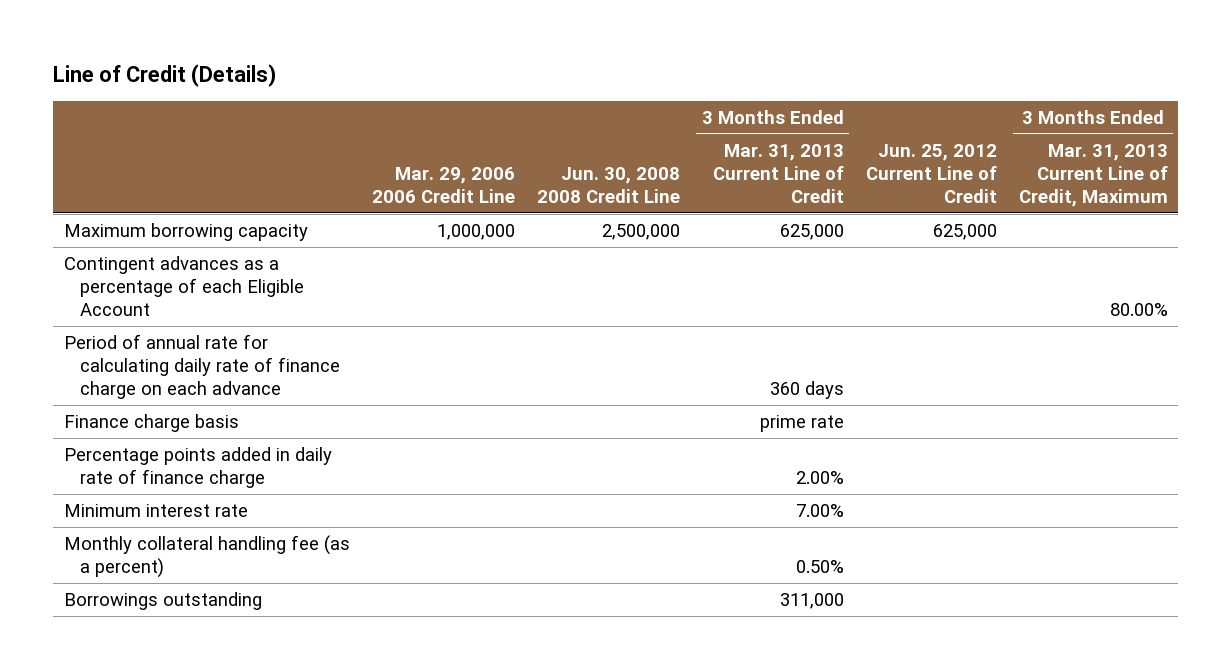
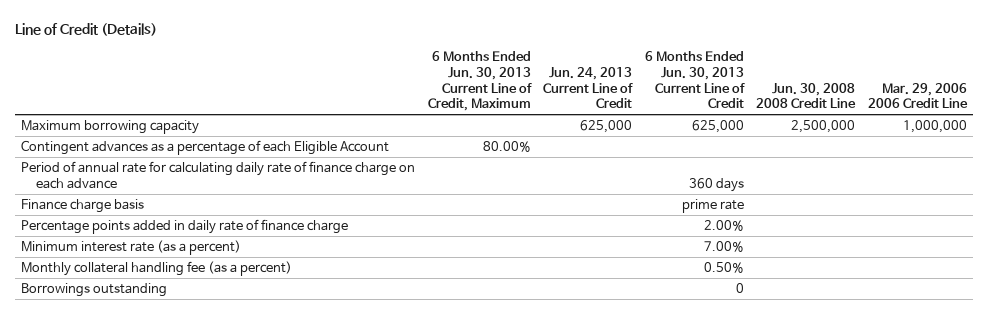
- | Mar. 29, 2006 2006 Credit Line | Jun. 30, 2008 2008 Credit Line | 3 Months Ended Mar. 31, 2013 Current Line of Credit | Jun. 25, 2012 Current Line of Credit | 3 Months Ended Mar. 31, 2013 Current Line of Credit, Maximum
+ | 6 Months Ended Jun. 30, 2013 Current Line of Credit, Maximum | Jun. 24, 2013 Current Line of Credit | 6 Months Ended Jun. 30, 2013 Current Line of Credit | Jun. 30, 2008 2008 Credit Line | Mar. 29, 2006 2006 Credit Line
- Minimum interest rate | | | 7.00% | |
+ Minimum interest rate (as a percent) | | | 7.00% | |

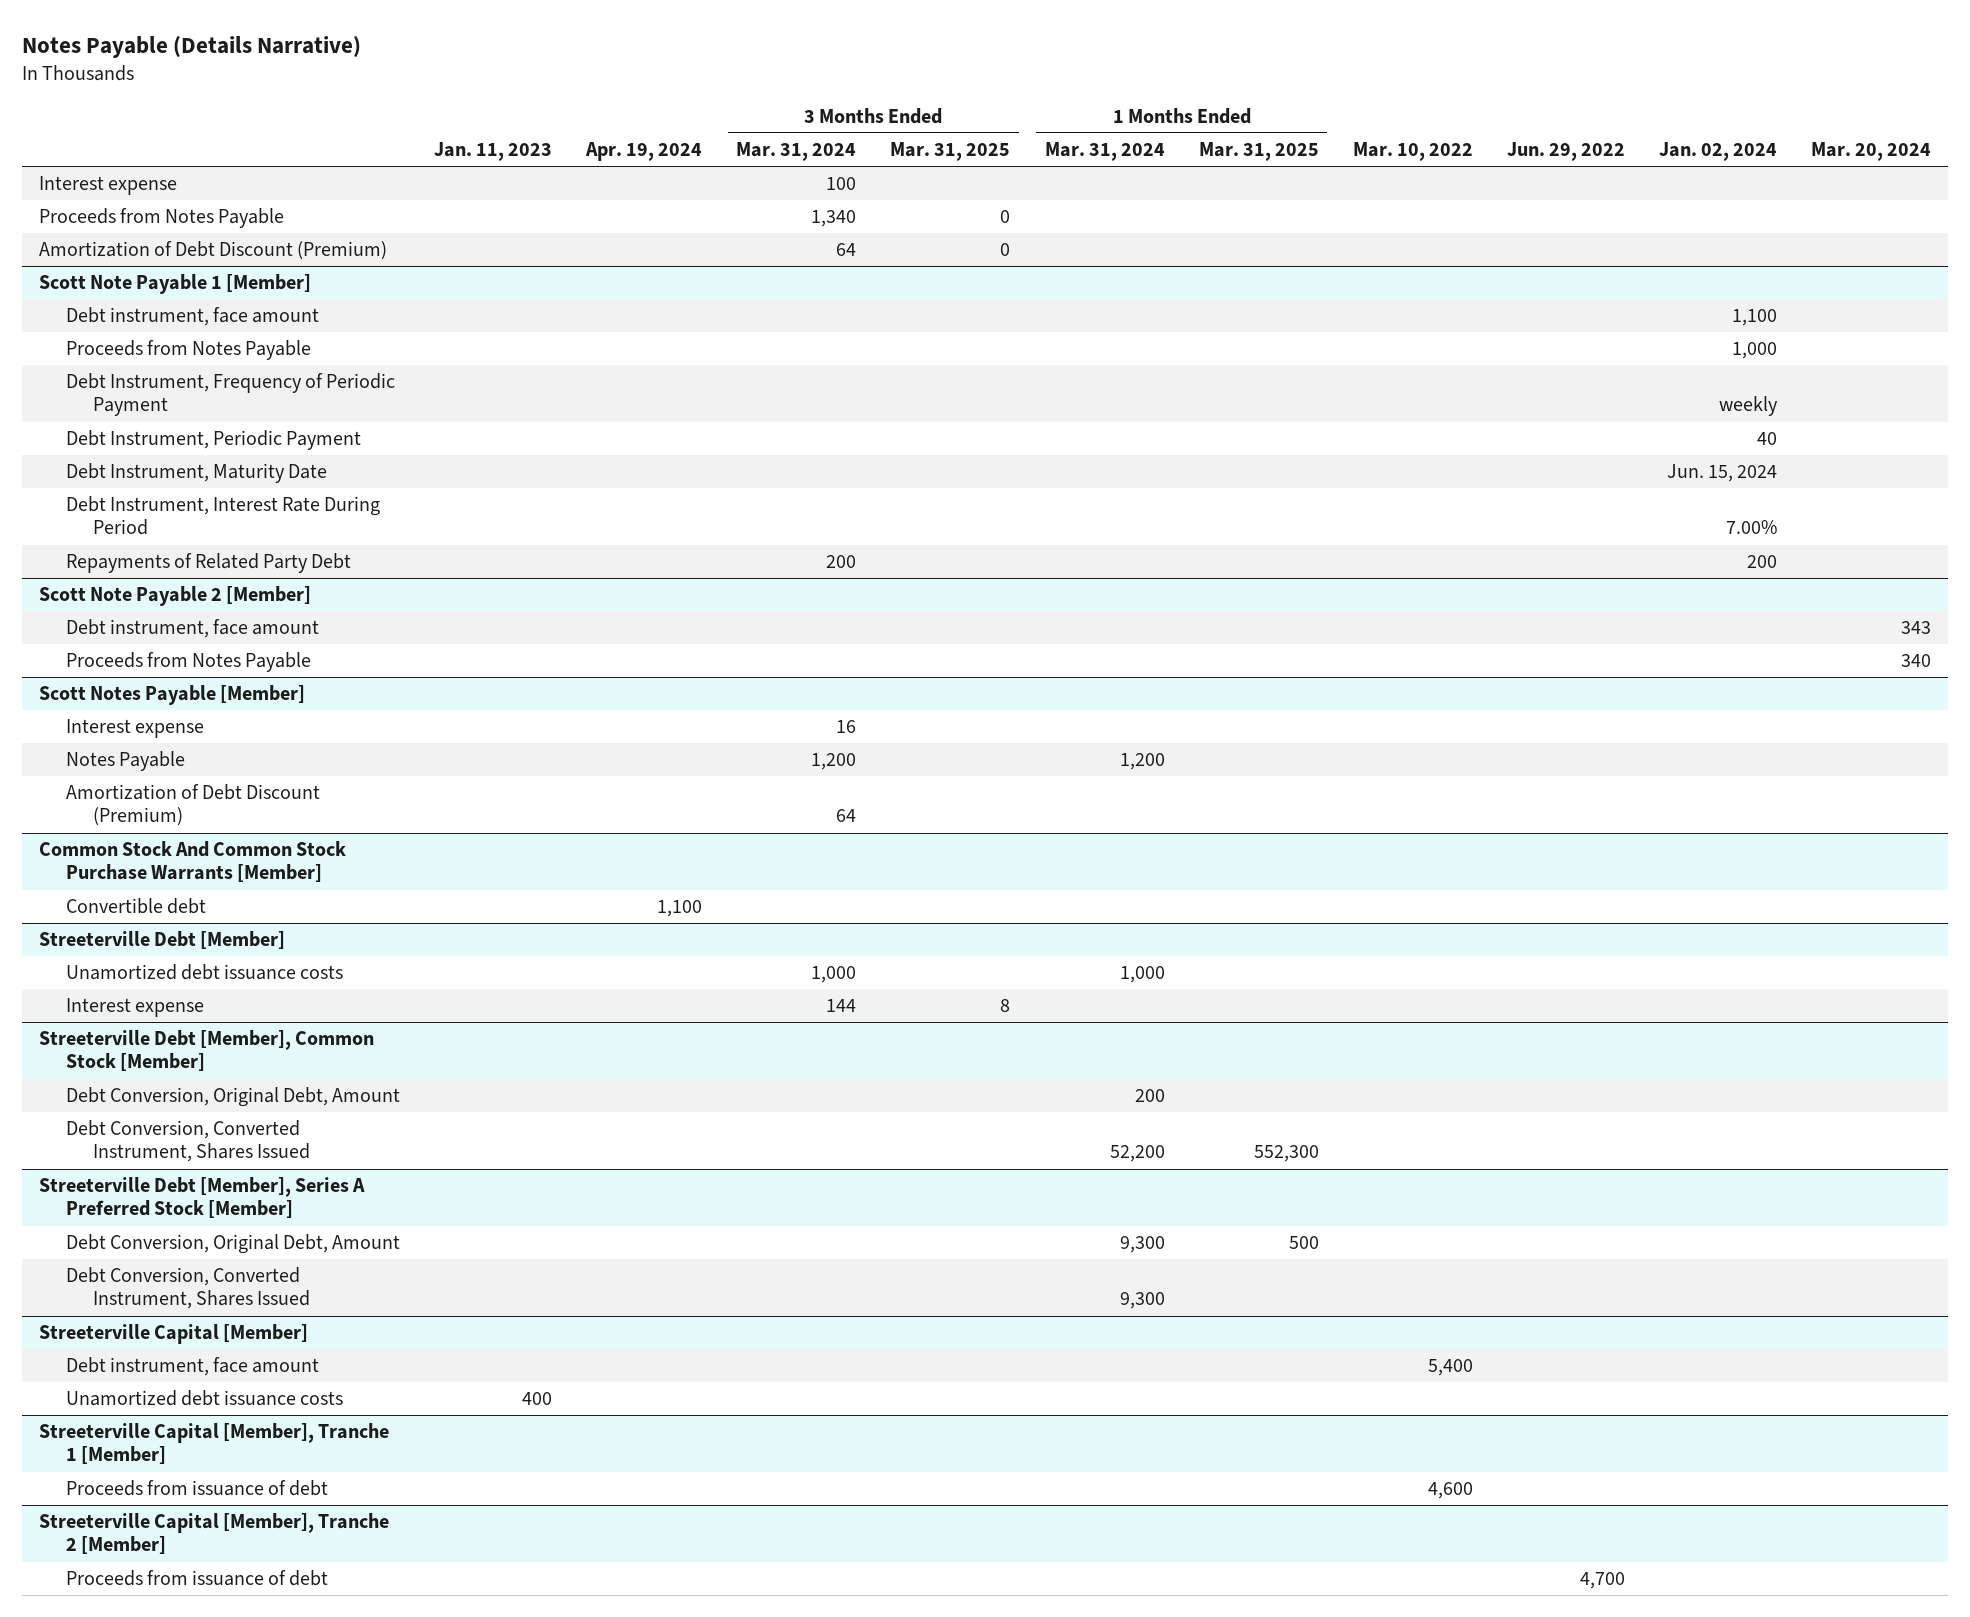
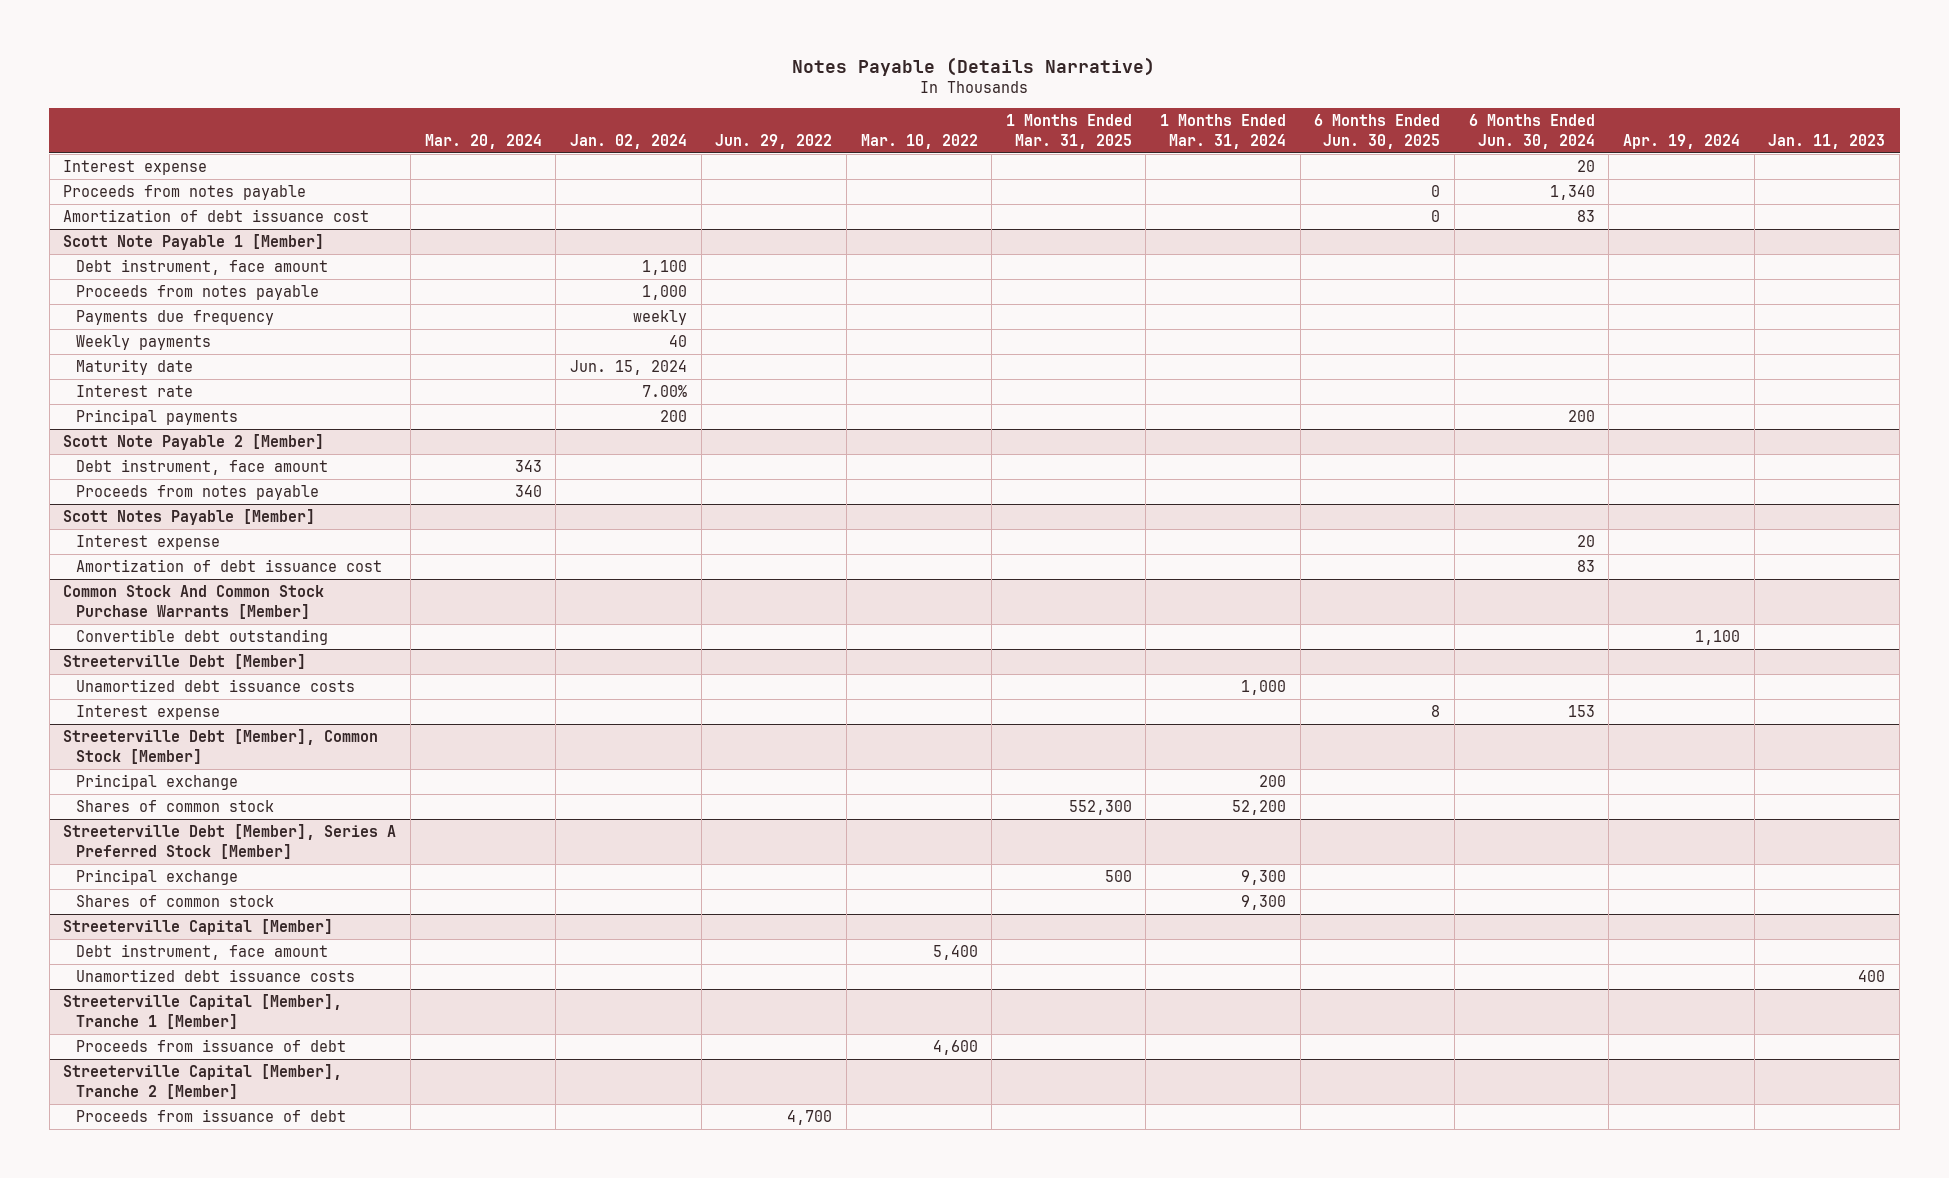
- | Jan. 11, 2023 | Apr. 19, 2024 | 3 Months Ended Mar. 31, 2024 | 3 Months Ended Mar. 31, 2025 | 1 Months Ended Mar. 31, 2024 | 1 Months Ended Mar. 31, 2025 | Mar. 10, 2022 | Jun. 29, 2022 | Jan. 02, 2024 | Mar. 20, 2024
+ | Mar. 20, 2024 | Jan. 02, 2024 | Jun. 29, 2022 | Mar. 10, 2022 | 1 Months Ended Mar. 31, 2025 | 1 Months Ended Mar. 31, 2024 | 6 Months Ended Jun. 30, 2025 | 6 Months Ended Jun. 30, 2024 | Apr. 19, 2024 | Jan. 11, 2023
- Proceeds from Notes Payable | | | 1,340 | 0 | | | | | |
- Amortization of Debt Discount (Premium) | | | 64 | 0 | | | | | |
+ Proceeds from notes payable | | | | | | | 0 | 1,340 | |
+ Amortization of debt issuance cost | | | | | | | 0 | 83 | |
@ Scott Note Payable 1 [Member]
- Proceeds from Notes Payable | | | | | | | | | 1,000 |
- Debt Instrument, Frequency of Periodic Payment | | | | | | | | | weekly |
- Debt Instrument, Periodic Payment | | | | | | | | | 40 |
- Debt Instrument, Maturity Date | | | | | | | | | Jun. 15, 2024 |
- Debt Instrument, Interest Rate During Period | | | | | | | | | 7.00% |
- Repayments of Related Party Debt | | | 200 | | | | | | 200 |
+ Proceeds from notes payable | | 1,000 | | | | | | | |
+ Payments due frequency | | weekly | | | | | | | |
+ Weekly payments | | 40 | | | | | | | |
+ Maturity date | | Jun. 15, 2024 | | | | | | | |
+ Interest rate | | 7.00% | | | | | | | |
+ Principal payments | | 200 | | | | | | 200 | |
@ Scott Note Payable 2 [Member]
- Proceeds from Notes Payable | | | | | | | | | | 340
+ Proceeds from notes payable | 340 | | | | | | | | |
@ Scott Notes Payable [Member]
- Notes Payable | | | 1,200 | | 1,200 | | | | |
- Amortization of Debt Discount (Premium) | | | 64 | | | | | | |
+ Amortization of debt issuance cost | | | | | | | | 83 | |
@ Common Stock And Common Stock Purchase Warrants [Member]
- Convertible debt | | 1,100 | | | | | | | |
+ Convertible debt outstanding | | | | | | | | | 1,100 |
@ Streeterville Debt [Member], Common Stock [Member]
- Debt Conversion, Original Debt, Amount | | | | | 200 | | | | |
- Debt Conversion, Converted Instrument, Shares Issued | | | | | 52,200 | 552,300 | | | |
+ Principal exchange | | | | | | 200 | | | |
+ Shares of common stock | | | | | 552,300 | 52,200 | | | |
@ Streeterville Debt [Member], Series A Preferred Stock [Member]
- Debt Conversion, Original Debt, Amount | | | | | 9,300 | 500 | | | |
- Debt Conversion, Converted Instrument, Shares Issued | | | | | 9,300 | | | | |
+ Principal exchange | | | | | 500 | 9,300 | | | |
+ Shares of common stock | | | | | | 9,300 | | | |

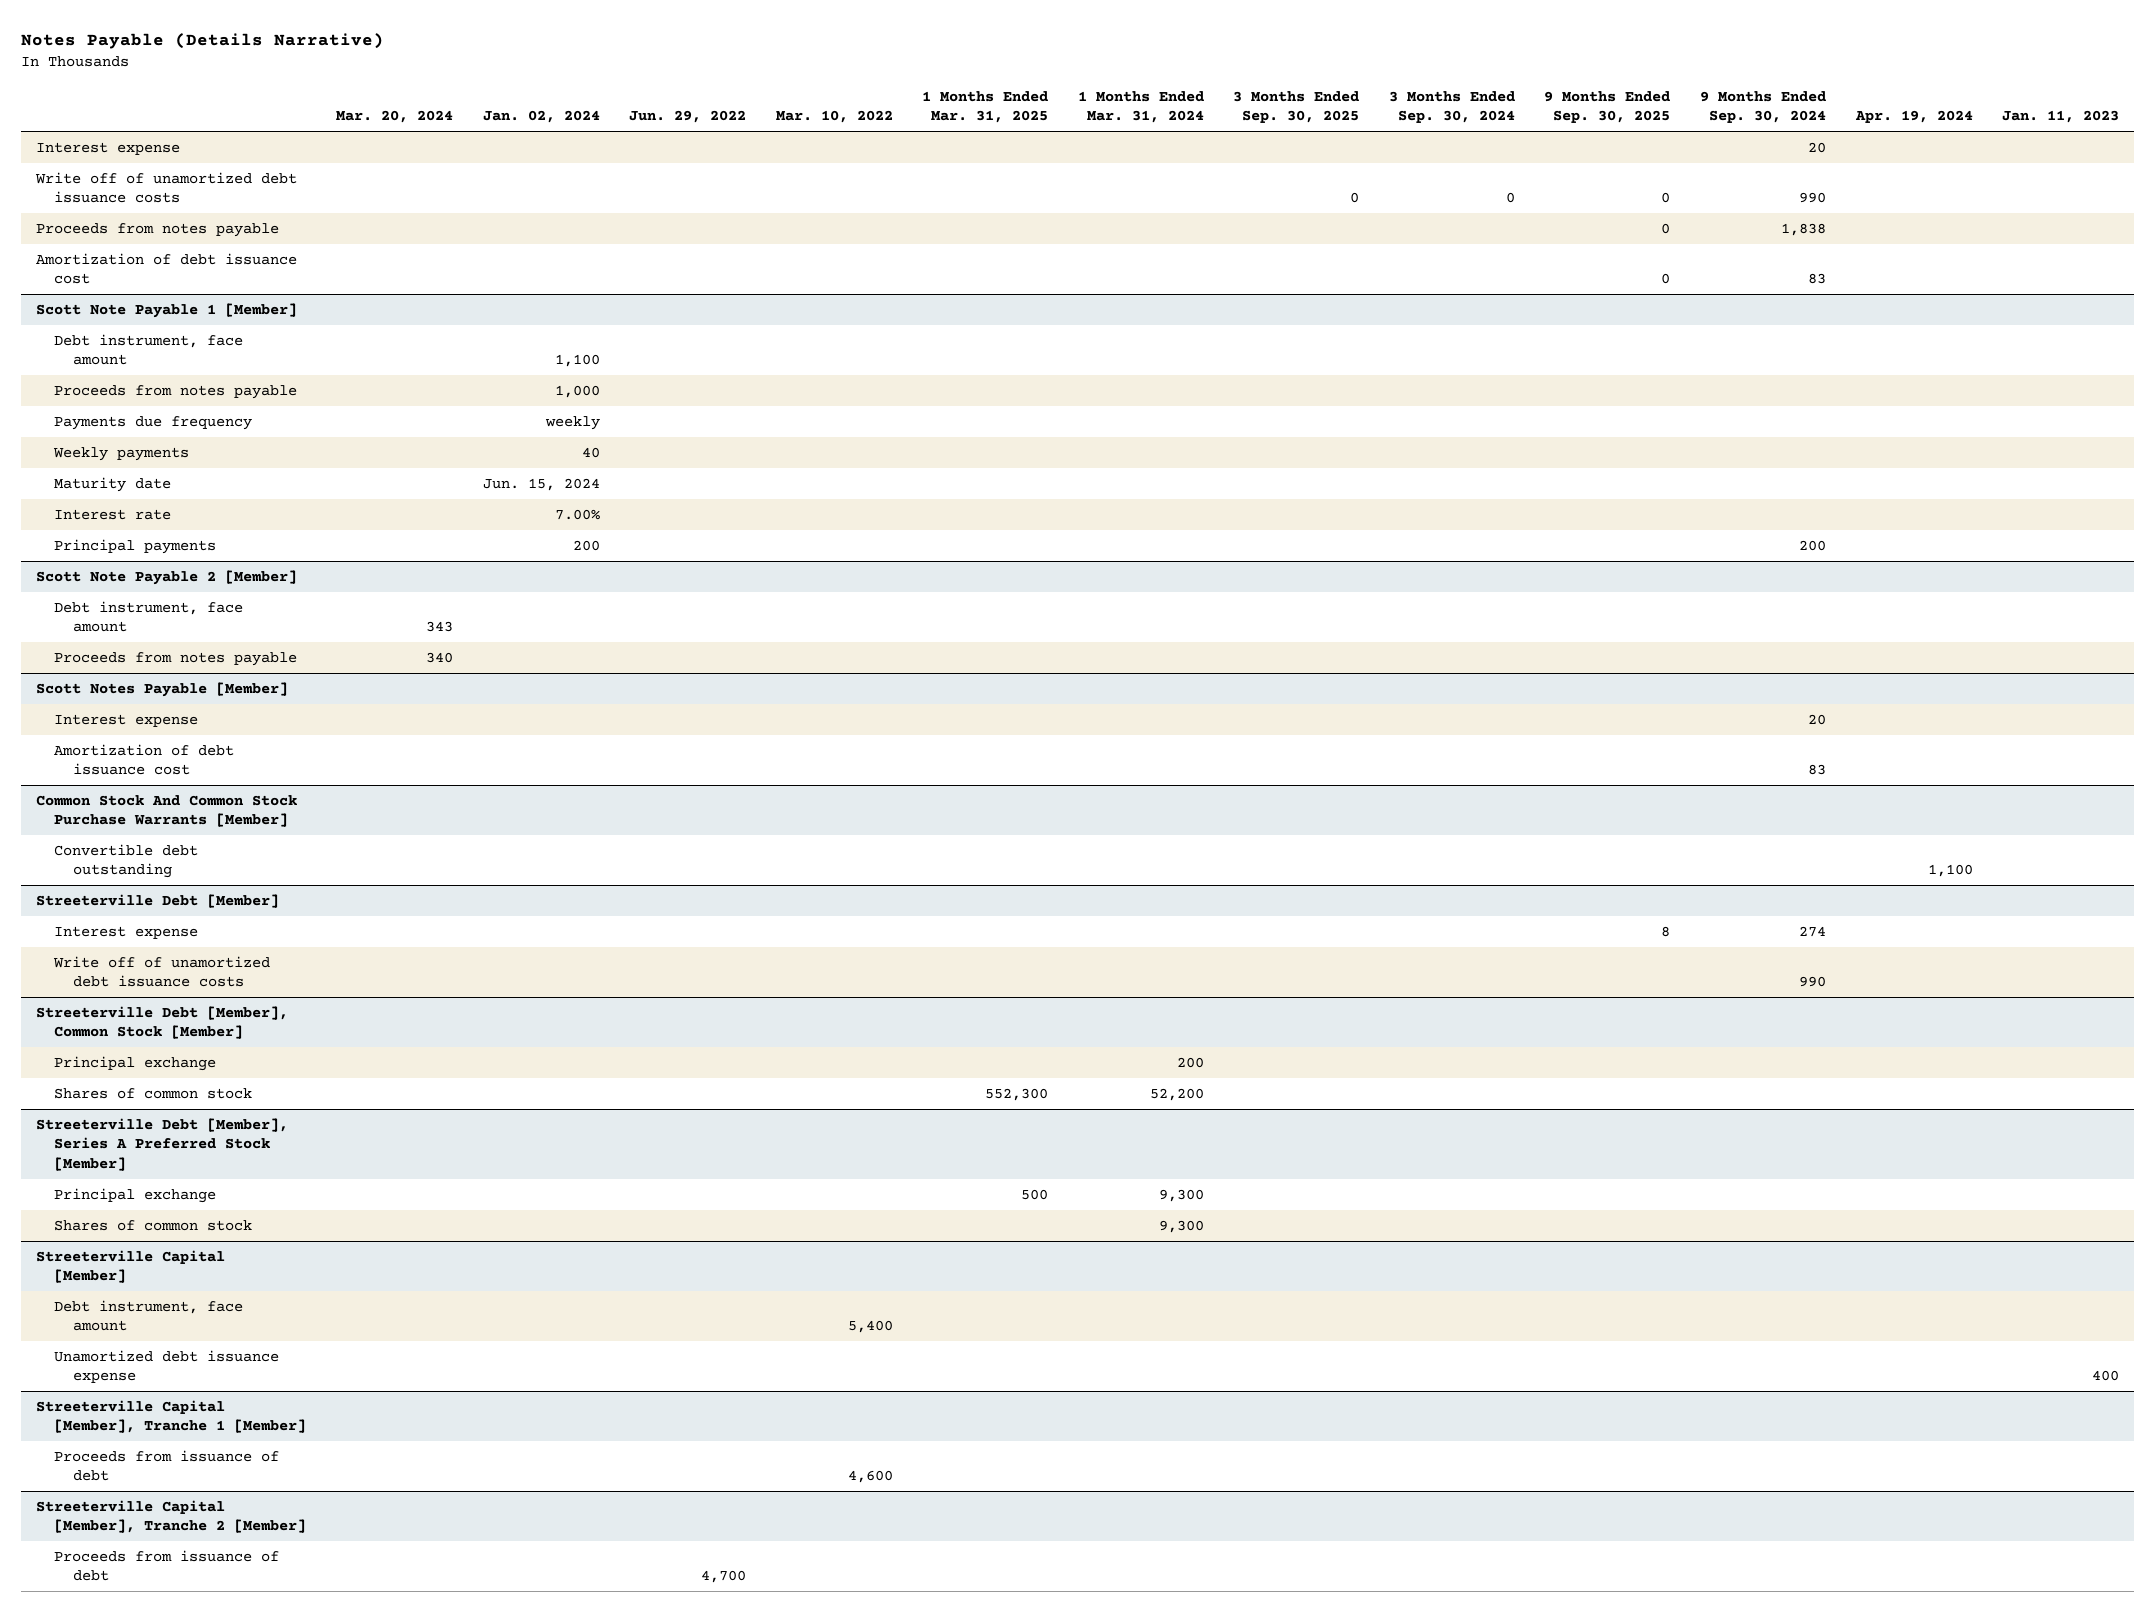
- | Mar. 20, 2024 | Jan. 02, 2024 | Jun. 29, 2022 | Mar. 10, 2022 | 1 Months Ended Mar. 31, 2025 | 1 Months Ended Mar. 31, 2024 | 6 Months Ended Jun. 30, 2025 | 6 Months Ended Jun. 30, 2024 | Apr. 19, 2024 | Jan. 11, 2023
+ | Mar. 20, 2024 | Jan. 02, 2024 | Jun. 29, 2022 | Mar. 10, 2022 | 1 Months Ended Mar. 31, 2025 | 1 Months Ended Mar. 31, 2024 | 3 Months Ended Sep. 30, 2025 | 3 Months Ended Sep. 30, 2024 | 9 Months Ended Sep. 30, 2025 | 9 Months Ended Sep. 30, 2024 | Apr. 19, 2024 | Jan. 11, 2023
+ Write off of unamortized debt issuance costs | | | | | | | 0 | 0 | 0 | 990 | |
@ Streeterville Debt [Member]
- Unamortized debt issuance costs | | | | | | 1,000 | | | |
+ Write off of unamortized debt issuance costs | | | | | | | | | | 990 | |
@ Streeterville Capital [Member]
- Unamortized debt issuance costs | | | | | | | | | | 400
+ Unamortized debt issuance expense | | | | | | | | | | | | 400

